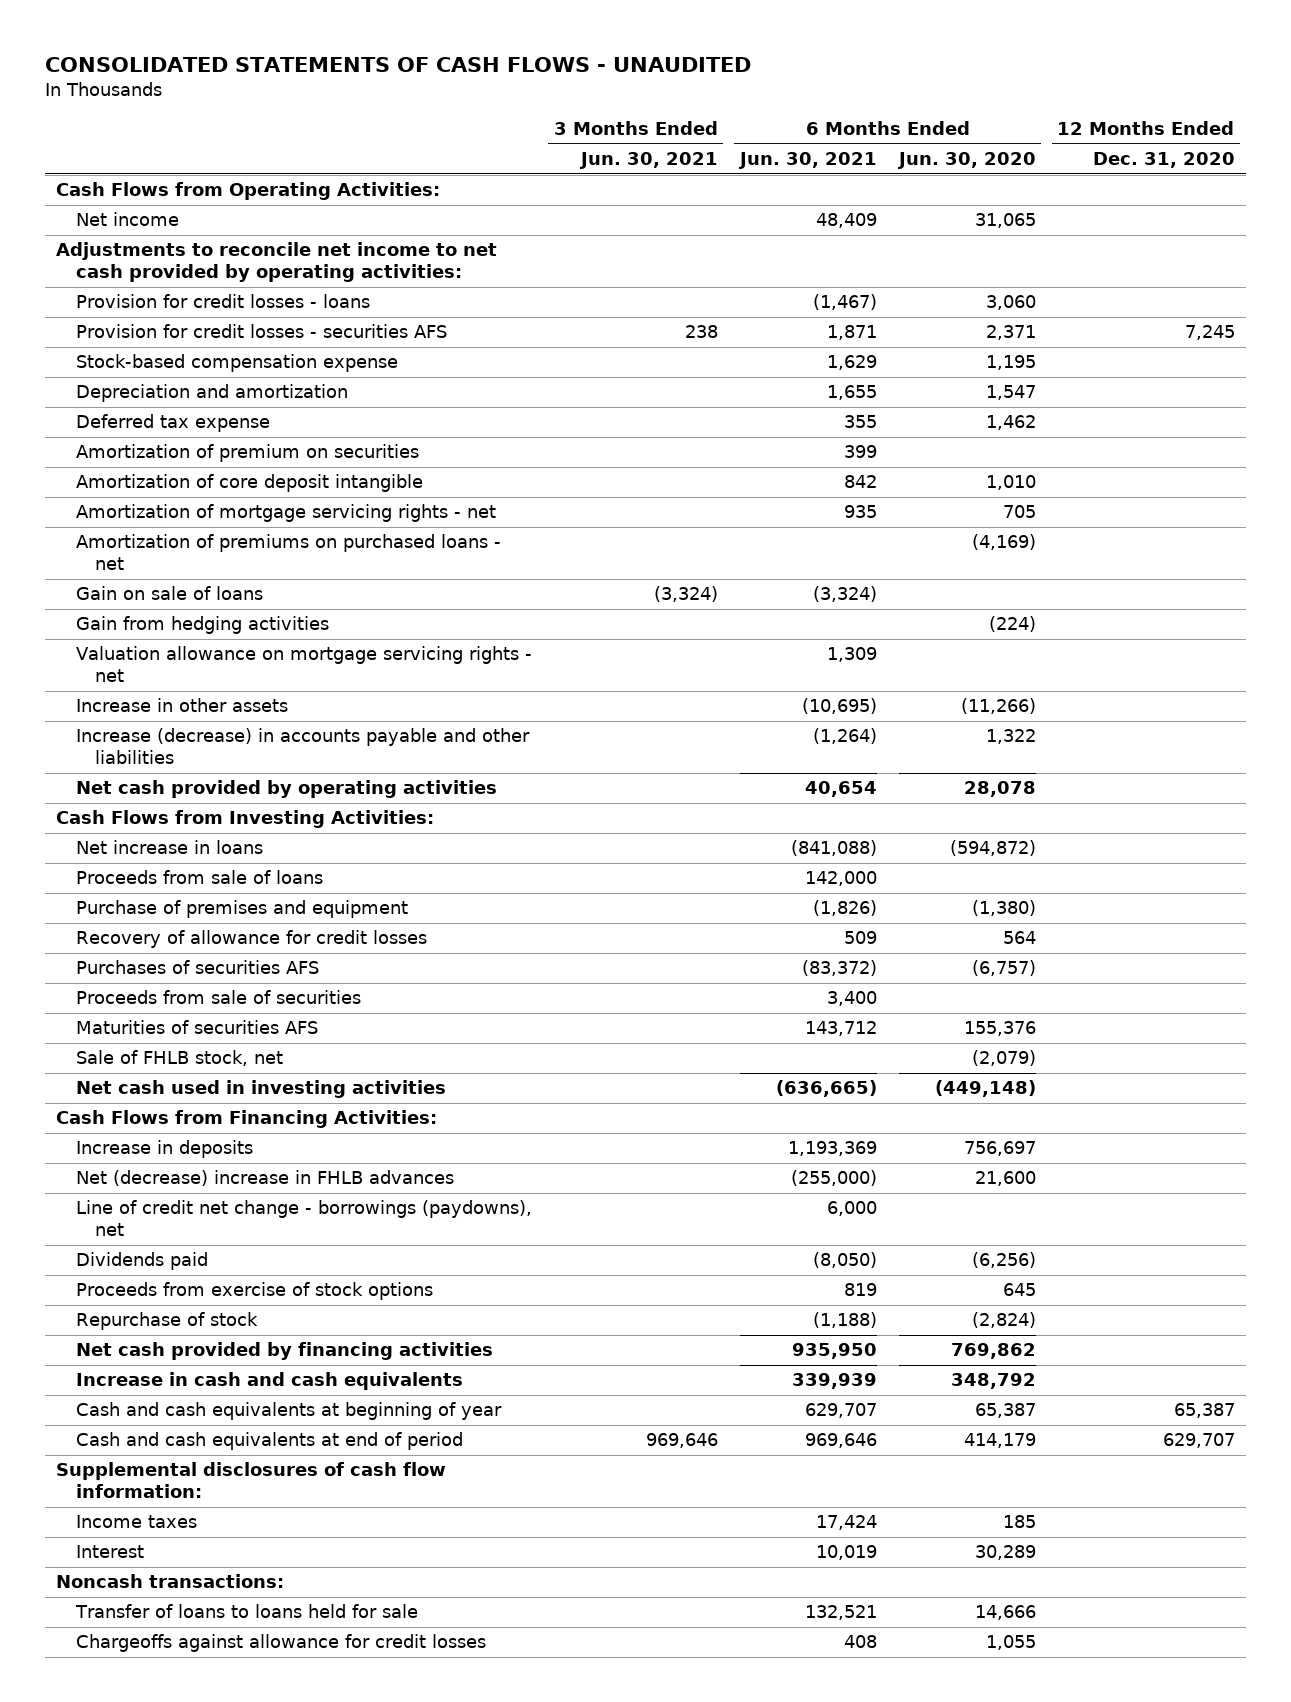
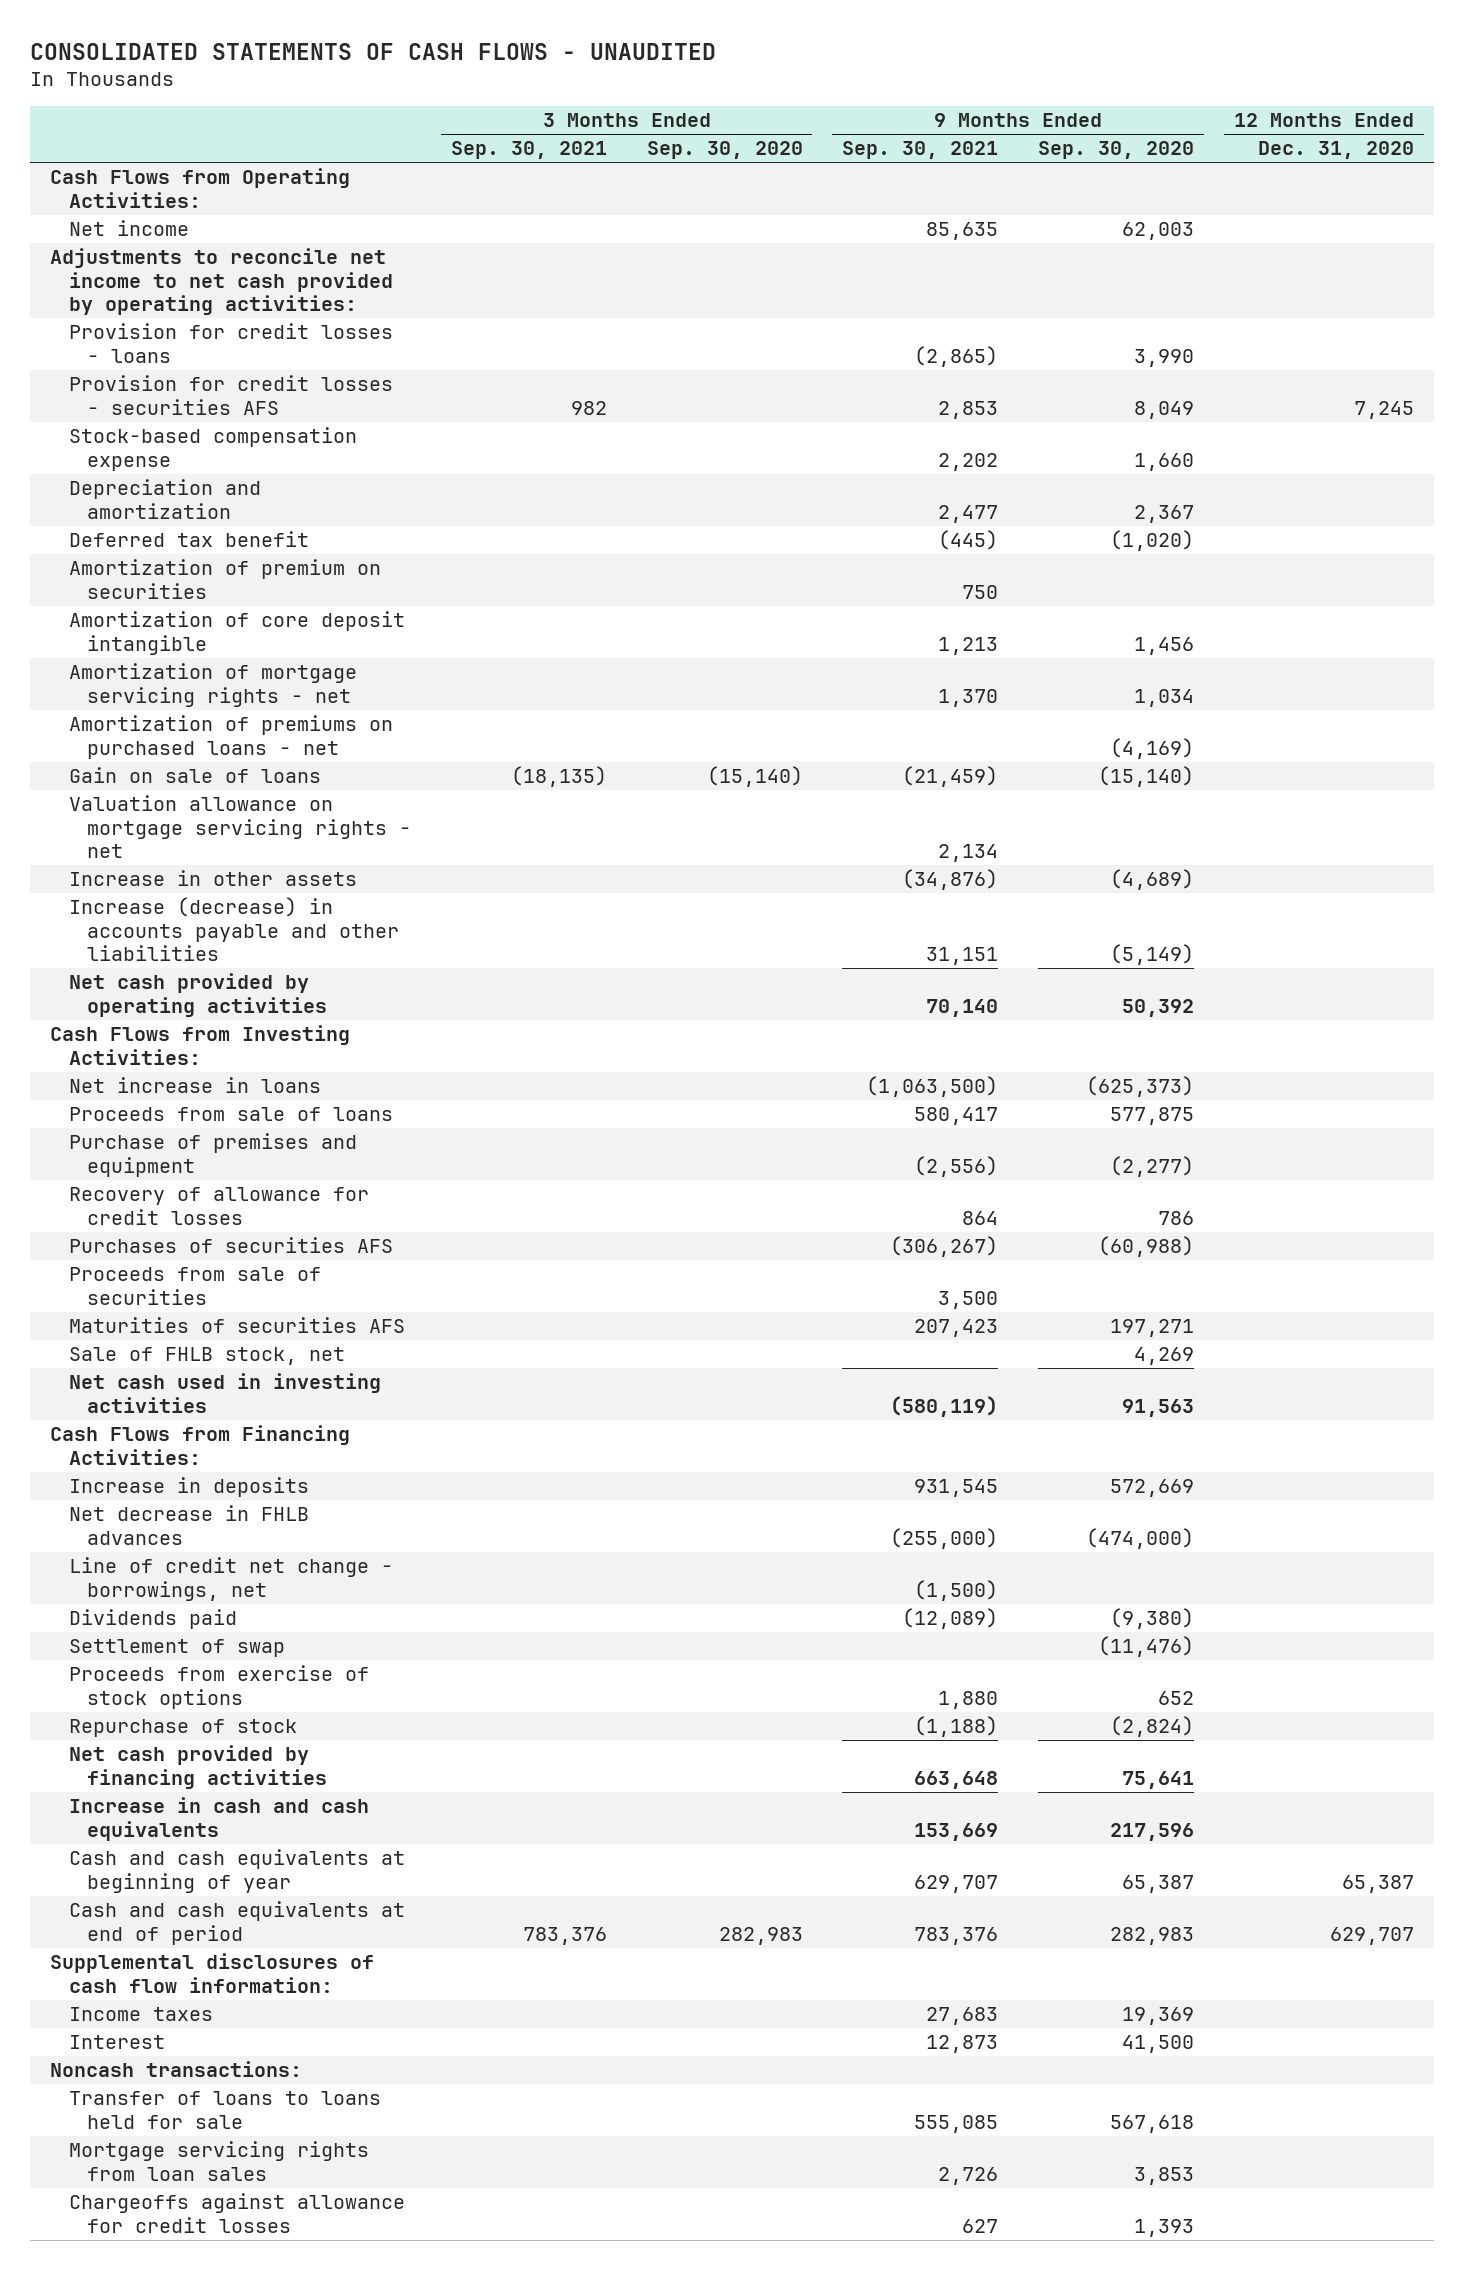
- | 3 Months Ended Jun. 30, 2021 | 6 Months Ended Jun. 30, 2021 | 6 Months Ended Jun. 30, 2020 | 12 Months Ended Dec. 31, 2020
+ | 3 Months Ended Sep. 30, 2021 | 3 Months Ended Sep. 30, 2020 | 9 Months Ended Sep. 30, 2021 | 9 Months Ended Sep. 30, 2020 | 12 Months Ended Dec. 31, 2020
- Deferred tax expense | | 355 | 1,462 |
+ Deferred tax benefit | | | (445) | (1,020) |
- Gain from hedging activities | | | (224) |
- Net (decrease) increase in FHLB advances | | (255,000) | 21,600 |
- Line of credit net change - borrowings (paydowns), net | | 6,000 | |
+ Net decrease in FHLB advances | | | (255,000) | (474,000) |
+ Line of credit net change - borrowings, net | | | (1,500) | |
+ Settlement of swap | | | | (11,476) |
+ Mortgage servicing rights from loan sales | | | 2,726 | 3,853 |

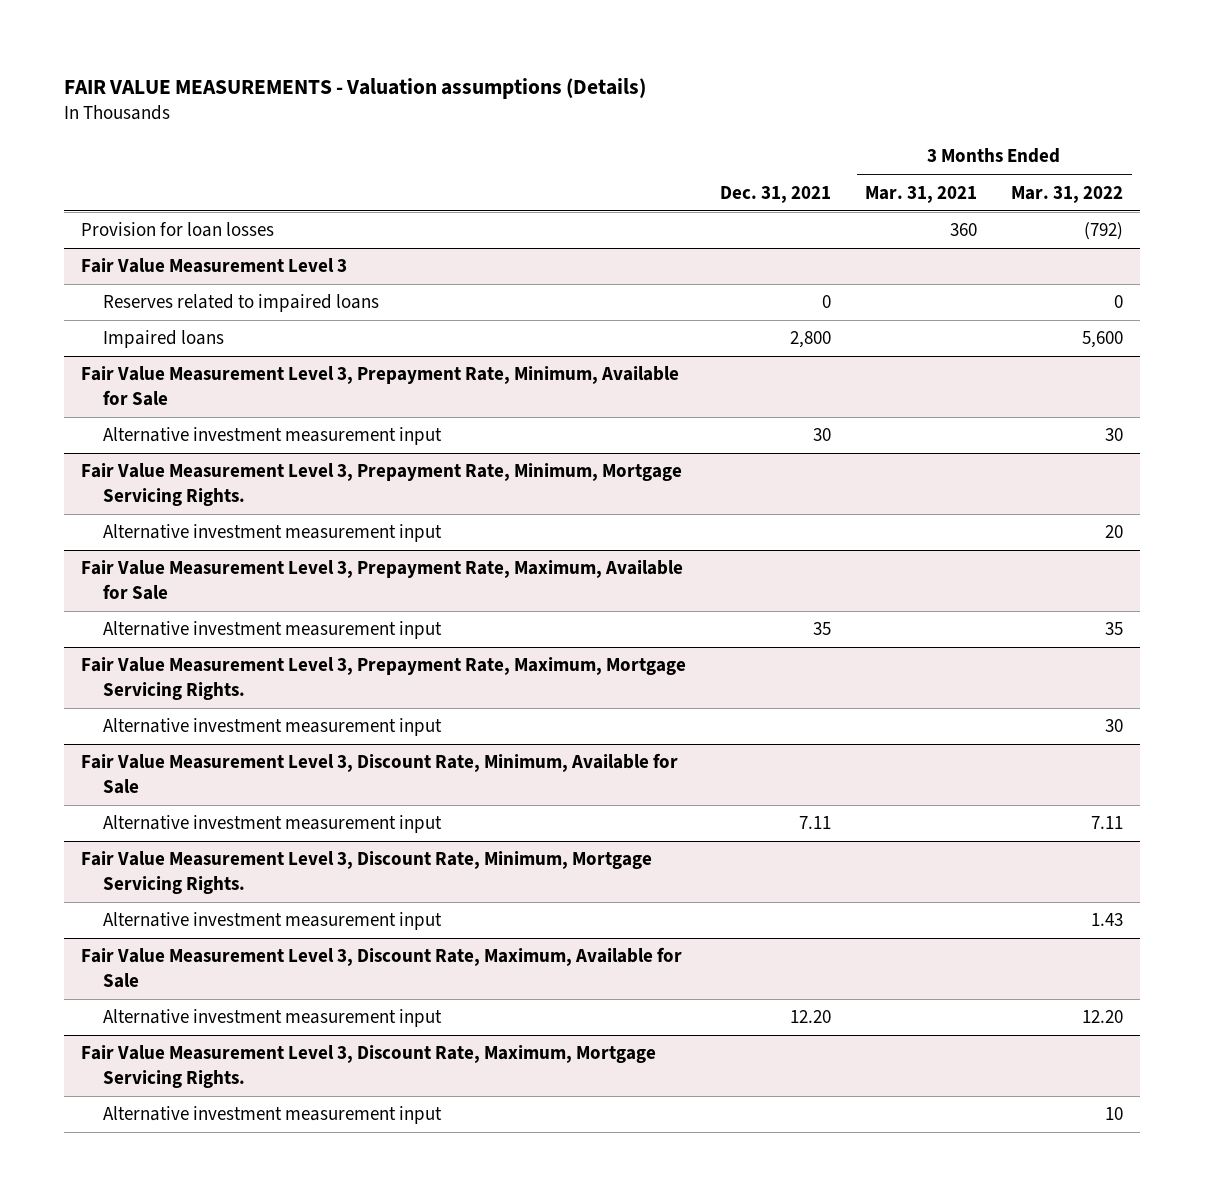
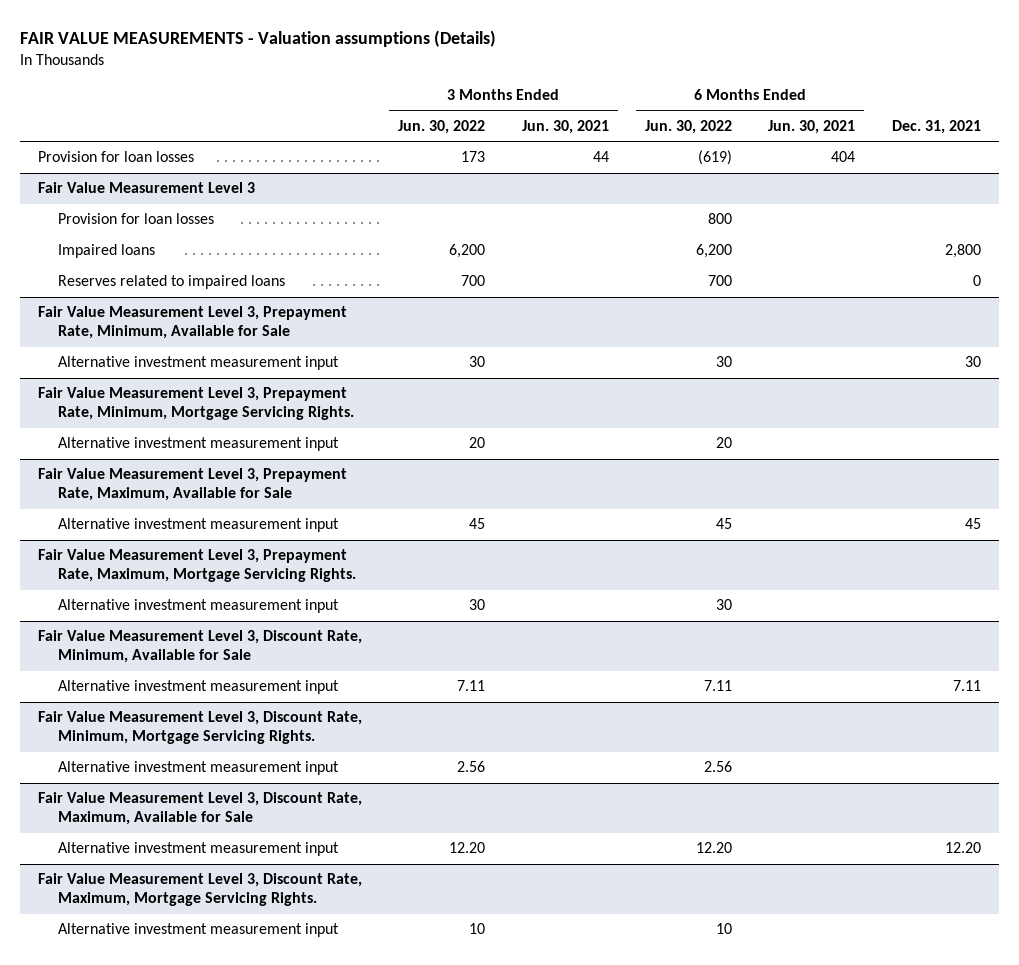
- | Dec. 31, 2021 | 3 Months Ended Mar. 31, 2021 | 3 Months Ended Mar. 31, 2022
+ | 3 Months Ended Jun. 30, 2022 | 3 Months Ended Jun. 30, 2021 | 6 Months Ended Jun. 30, 2022 | 6 Months Ended Jun. 30, 2021 | Dec. 31, 2021
@ Fair Value Measurement Level 3
+ Provision for loan losses | | | 800 | |
moved down: Reserves related to impaired loans | 700 | | 700 | | 0
@ Fair Value Measurement Level 3, Prepayment Rate, Maximum, Available for Sale
- Alternative investment measurement input | 35 | | 35
+ Alternative investment measurement input | 45 | | 45 | | 45

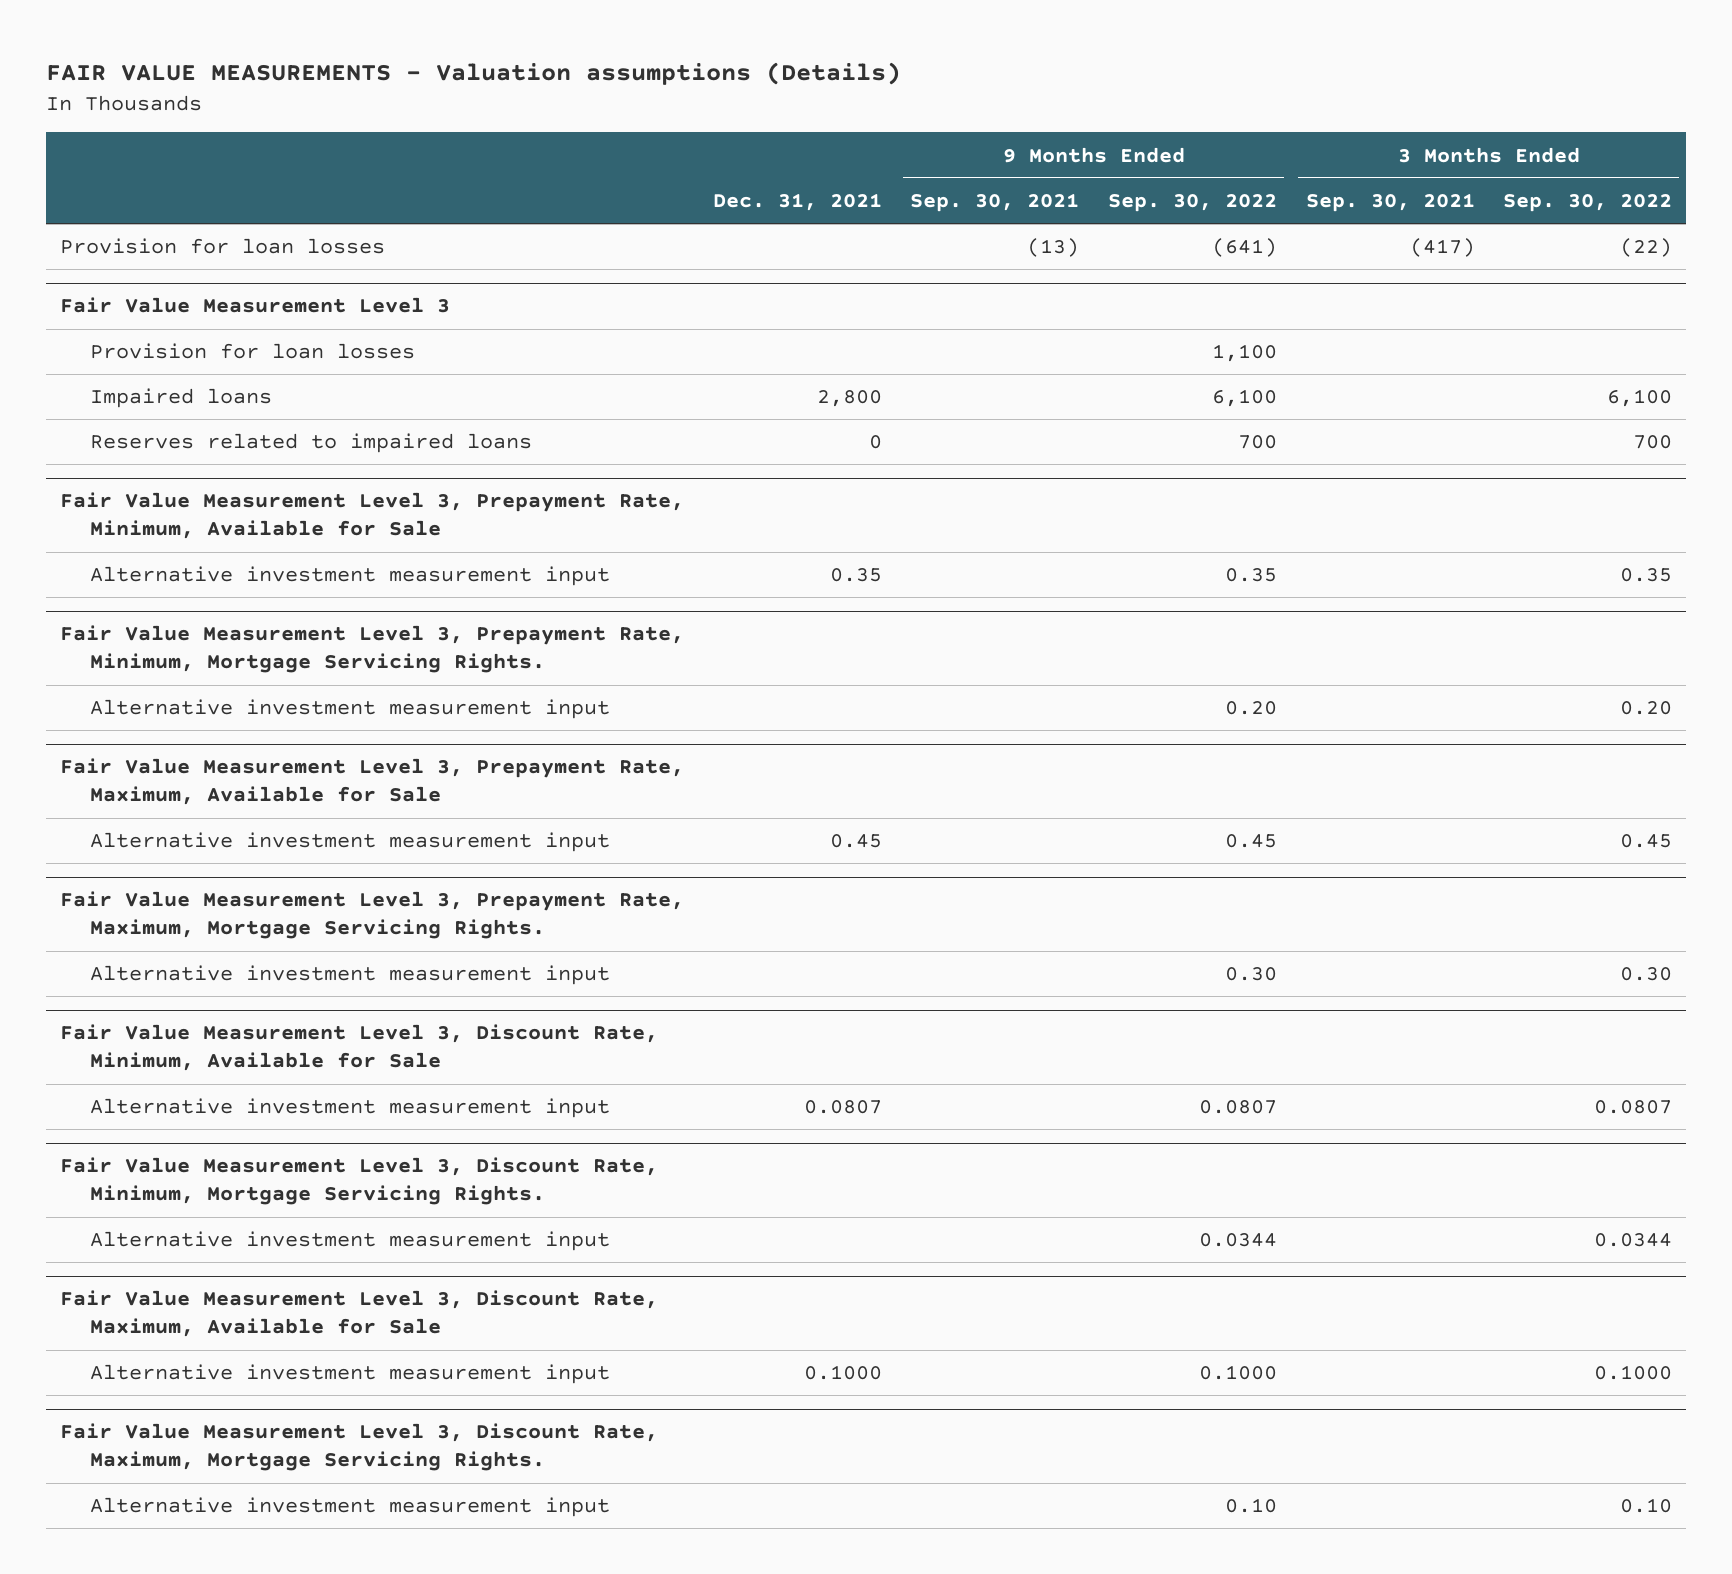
- | 3 Months Ended Jun. 30, 2022 | 3 Months Ended Jun. 30, 2021 | 6 Months Ended Jun. 30, 2022 | 6 Months Ended Jun. 30, 2021 | Dec. 31, 2021
+ | Dec. 31, 2021 | 9 Months Ended Sep. 30, 2021 | 9 Months Ended Sep. 30, 2022 | 3 Months Ended Sep. 30, 2021 | 3 Months Ended Sep. 30, 2022
@ Fair Value Measurement Level 3, Prepayment Rate, Minimum, Available for Sale
- Alternative investment measurement input | 30 | | 30 | | 30
+ Alternative investment measurement input | 0.35 | | 0.35 | | 0.35
@ Fair Value Measurement Level 3, Prepayment Rate, Maximum, Available for Sale
- Alternative investment measurement input | 45 | | 45 | | 45
+ Alternative investment measurement input | 0.45 | | 0.45 | | 0.45
@ Fair Value Measurement Level 3, Discount Rate, Minimum, Available for Sale
- Alternative investment measurement input | 7.11 | | 7.11 | | 7.11
+ Alternative investment measurement input | 0.0807 | | 0.0807 | | 0.0807
@ Fair Value Measurement Level 3, Discount Rate, Maximum, Available for Sale
- Alternative investment measurement input | 12.20 | | 12.20 | | 12.20
+ Alternative investment measurement input | 0.1000 | | 0.1000 | | 0.1000

